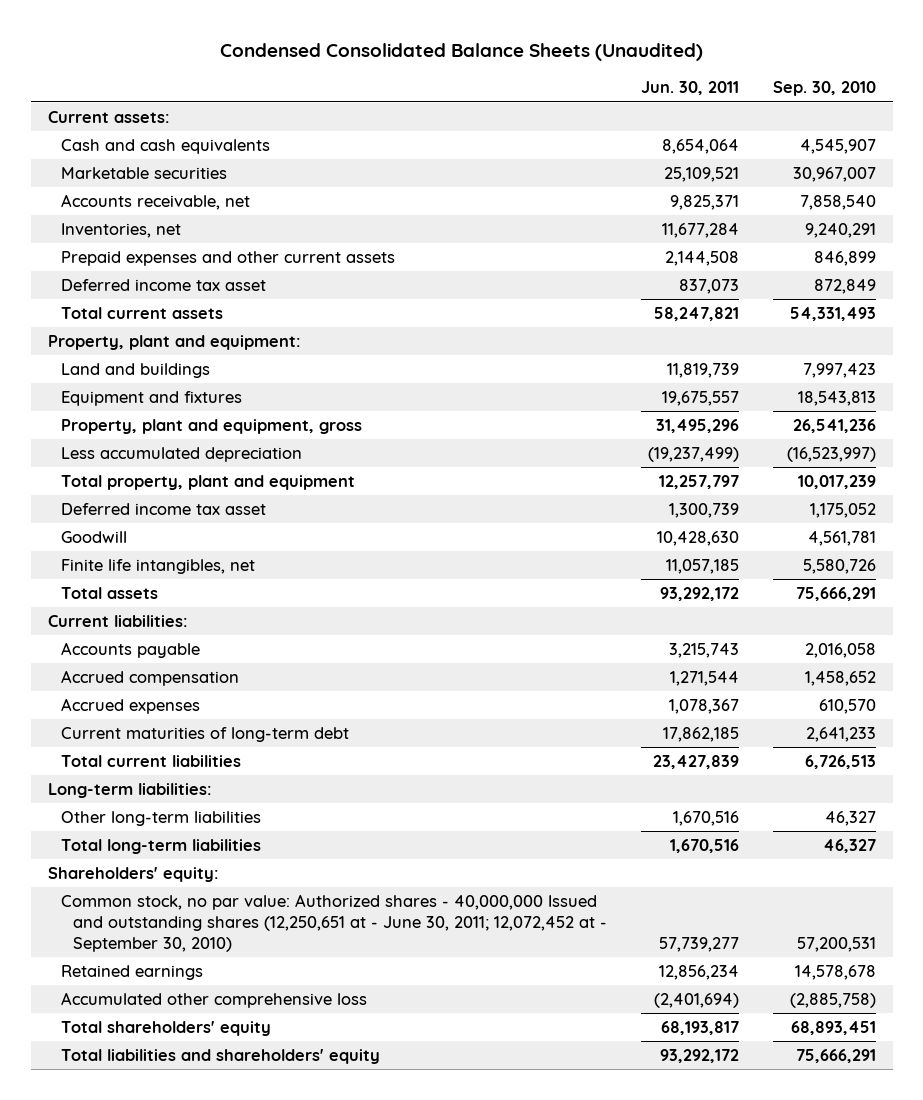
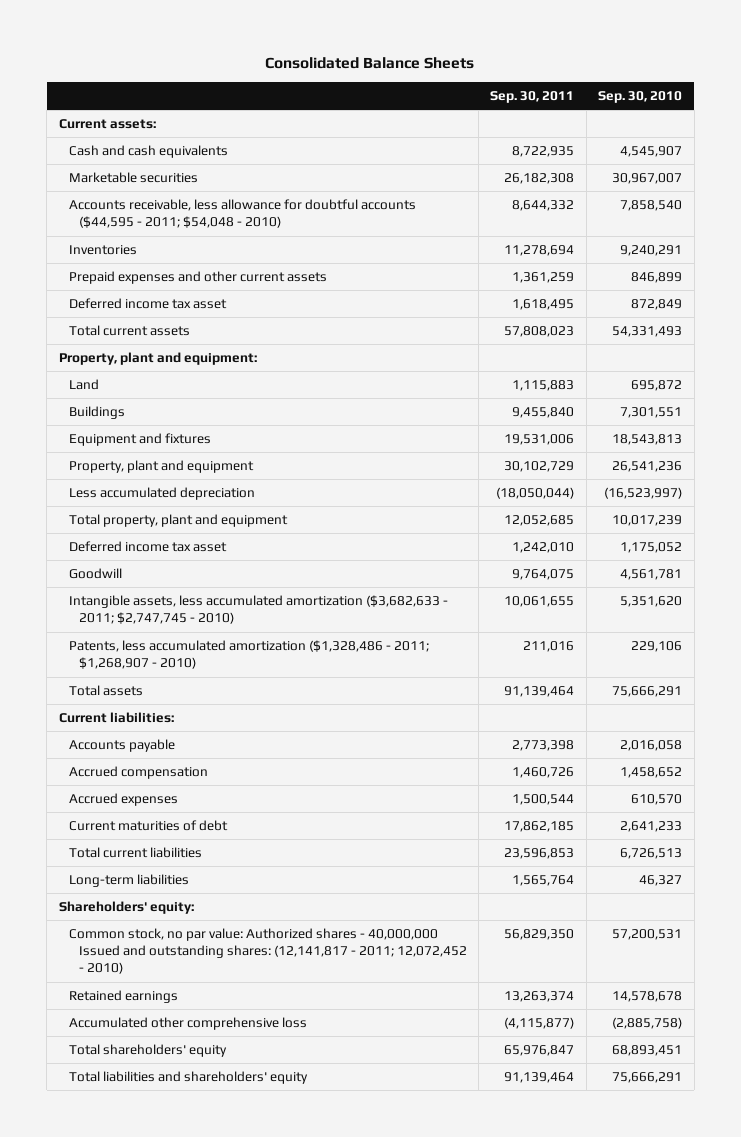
- Condensed Consolidated Balance Sheets (Unaudited)
+ Consolidated Balance Sheets
- | Jun. 30, 2011 | Sep. 30, 2010
+ | Sep. 30, 2011 | Sep. 30, 2010
- Accounts receivable, net | 9,825,371 | 7,858,540
- Inventories, net | 11,677,284 | 9,240,291
+ Accounts receivable, less allowance for doubtful accounts ($44,595 - 2011; $54,048 - 2010) | 8,644,332 | 7,858,540
+ Inventories | 11,278,694 | 9,240,291
- Land and buildings | 11,819,739 | 7,997,423
+ Land | 1,115,883 | 695,872
+ Buildings | 9,455,840 | 7,301,551
- Property, plant and equipment, gross | 31,495,296 | 26,541,236
+ Property, plant and equipment | 30,102,729 | 26,541,236
- Finite life intangibles, net | 11,057,185 | 5,580,726
+ Intangible assets, less accumulated amortization ($3,682,633 - 2011; $2,747,745 - 2010) | 10,061,655 | 5,351,620
+ Patents, less accumulated amortization ($1,328,486 - 2011; $1,268,907 - 2010) | 211,016 | 229,106
- Current maturities of long-term debt | 17,862,185 | 2,641,233
+ Current maturities of debt | 17,862,185 | 2,641,233
- Long-term liabilities:
- Other long-term liabilities | 1,670,516 | 46,327
- Total long-term liabilities | 1,670,516 | 46,327
+ Long-term liabilities | 1,565,764 | 46,327
- Common stock, no par value: Authorized shares - 40,000,000 Issued and outstanding shares (12,250,651 at - June 30, 2011; 12,072,452 at - September 30, 2010) | 57,739,277 | 57,200,531
+ Common stock, no par value: Authorized shares - 40,000,000 Issued and outstanding shares: (12,141,817 - 2011; 12,072,452 - 2010) | 56,829,350 | 57,200,531

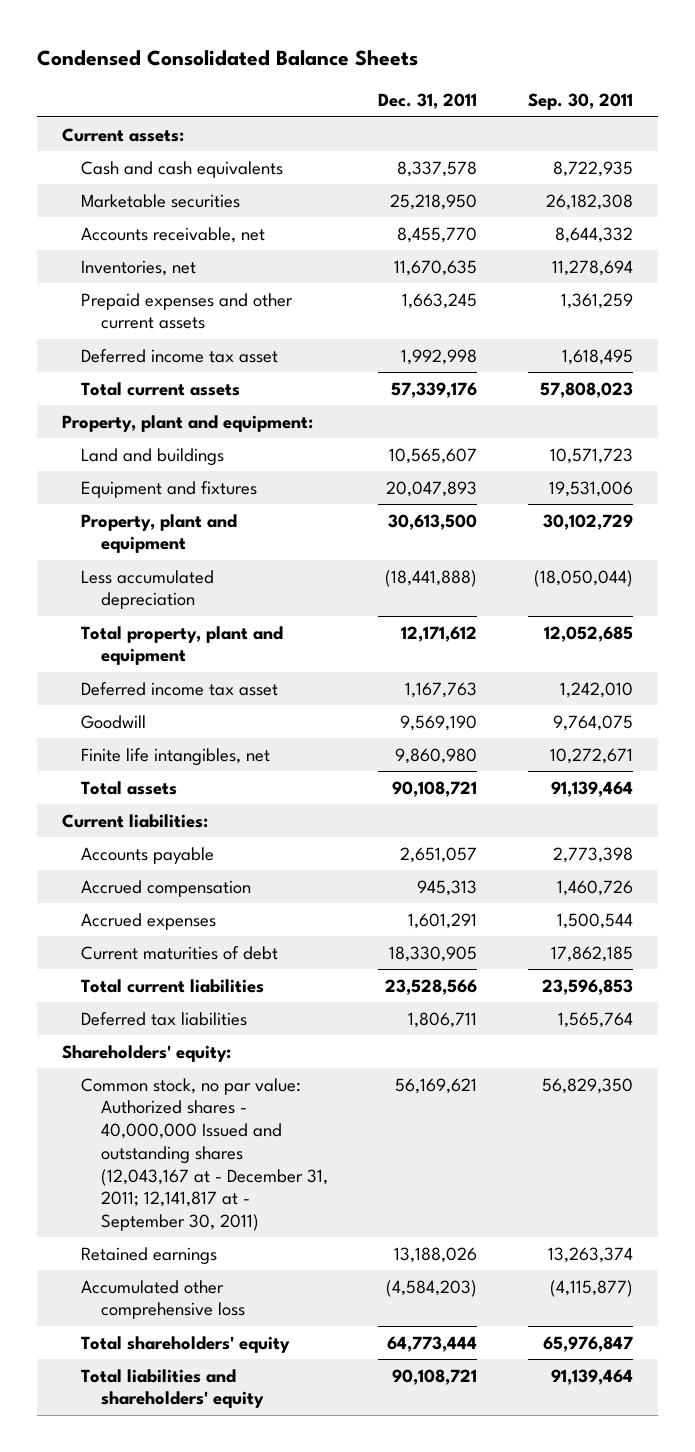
- Consolidated Balance Sheets
+ Condensed Consolidated Balance Sheets
- | Sep. 30, 2011 | Sep. 30, 2010
+ | Dec. 31, 2011 | Sep. 30, 2011
- Accounts receivable, less allowance for doubtful accounts ($44,595 - 2011; $54,048 - 2010) | 8,644,332 | 7,858,540
- Inventories | 11,278,694 | 9,240,291
+ Accounts receivable, net | 8,455,770 | 8,644,332
+ Inventories, net | 11,670,635 | 11,278,694
- Land | 1,115,883 | 695,872
- Buildings | 9,455,840 | 7,301,551
+ Land and buildings | 10,565,607 | 10,571,723
- Intangible assets, less accumulated amortization ($3,682,633 - 2011; $2,747,745 - 2010) | 10,061,655 | 5,351,620
- Patents, less accumulated amortization ($1,328,486 - 2011; $1,268,907 - 2010) | 211,016 | 229,106
+ Finite life intangibles, net | 9,860,980 | 10,272,671
- Long-term liabilities | 1,565,764 | 46,327
+ Deferred tax liabilities | 1,806,711 | 1,565,764
- Common stock, no par value: Authorized shares - 40,000,000 Issued and outstanding shares: (12,141,817 - 2011; 12,072,452 - 2010) | 56,829,350 | 57,200,531
+ Common stock, no par value: Authorized shares - 40,000,000 Issued and outstanding shares (12,043,167 at - December 31, 2011; 12,141,817 at - September 30, 2011) | 56,169,621 | 56,829,350

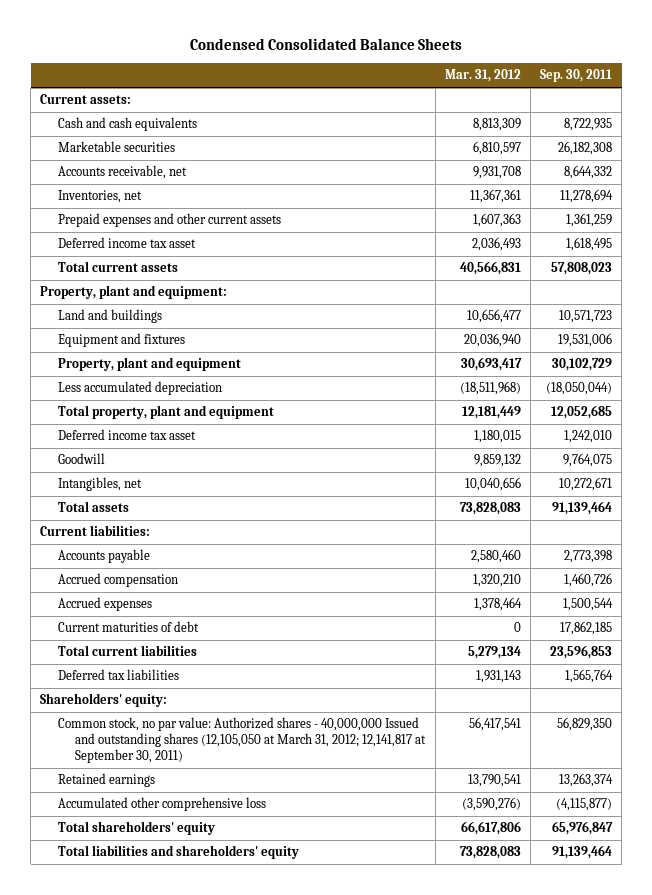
- | Dec. 31, 2011 | Sep. 30, 2011
+ | Mar. 31, 2012 | Sep. 30, 2011
- Finite life intangibles, net | 9,860,980 | 10,272,671
+ Intangibles, net | 10,040,656 | 10,272,671
- Common stock, no par value: Authorized shares - 40,000,000 Issued and outstanding shares (12,043,167 at - December 31, 2011; 12,141,817 at - September 30, 2011) | 56,169,621 | 56,829,350
+ Common stock, no par value: Authorized shares - 40,000,000 Issued and outstanding shares (12,105,050 at March 31, 2012; 12,141,817 at September 30, 2011) | 56,417,541 | 56,829,350

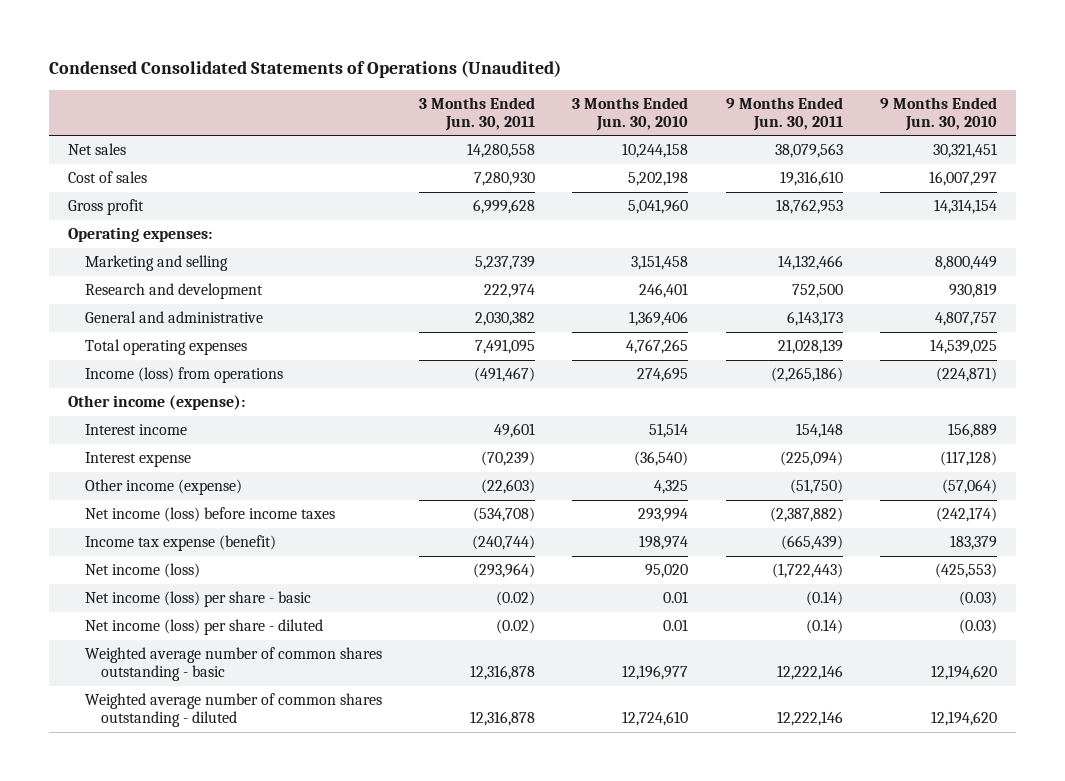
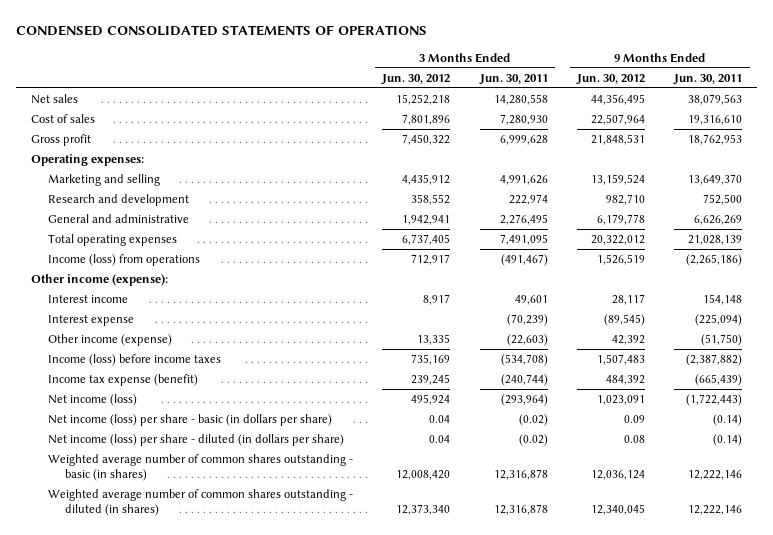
- Condensed Consolidated Statements of Operations (Unaudited)
+ CONDENSED CONSOLIDATED STATEMENTS OF OPERATIONS
- | 3 Months Ended Jun. 30, 2011 | 3 Months Ended Jun. 30, 2010 | 9 Months Ended Jun. 30, 2011 | 9 Months Ended Jun. 30, 2010
+ | 3 Months Ended Jun. 30, 2012 | 3 Months Ended Jun. 30, 2011 | 9 Months Ended Jun. 30, 2012 | 9 Months Ended Jun. 30, 2011
- Marketing and selling | 5,237,739 | 3,151,458 | 14,132,466 | 8,800,449
+ Marketing and selling | 4,435,912 | 4,991,626 | 13,159,524 | 13,649,370
- General and administrative | 2,030,382 | 1,369,406 | 6,143,173 | 4,807,757
+ General and administrative | 1,942,941 | 2,276,495 | 6,179,778 | 6,626,269
- Net income (loss) before income taxes | (534,708) | 293,994 | (2,387,882) | (242,174)
+ Income (loss) before income taxes | 735,169 | (534,708) | 1,507,483 | (2,387,882)
- Net income (loss) per share - basic | (0.02) | 0.01 | (0.14) | (0.03)
- Net income (loss) per share - diluted | (0.02) | 0.01 | (0.14) | (0.03)
- Weighted average number of common shares outstanding - basic | 12,316,878 | 12,196,977 | 12,222,146 | 12,194,620
- Weighted average number of common shares outstanding - diluted | 12,316,878 | 12,724,610 | 12,222,146 | 12,194,620
+ Net income (loss) per share - basic (in dollars per share) | 0.04 | (0.02) | 0.09 | (0.14)
+ Net income (loss) per share - diluted (in dollars per share) | 0.04 | (0.02) | 0.08 | (0.14)
+ Weighted average number of common shares outstanding - basic (in shares) | 12,008,420 | 12,316,878 | 12,036,124 | 12,222,146
+ Weighted average number of common shares outstanding - diluted (in shares) | 12,373,340 | 12,316,878 | 12,340,045 | 12,222,146

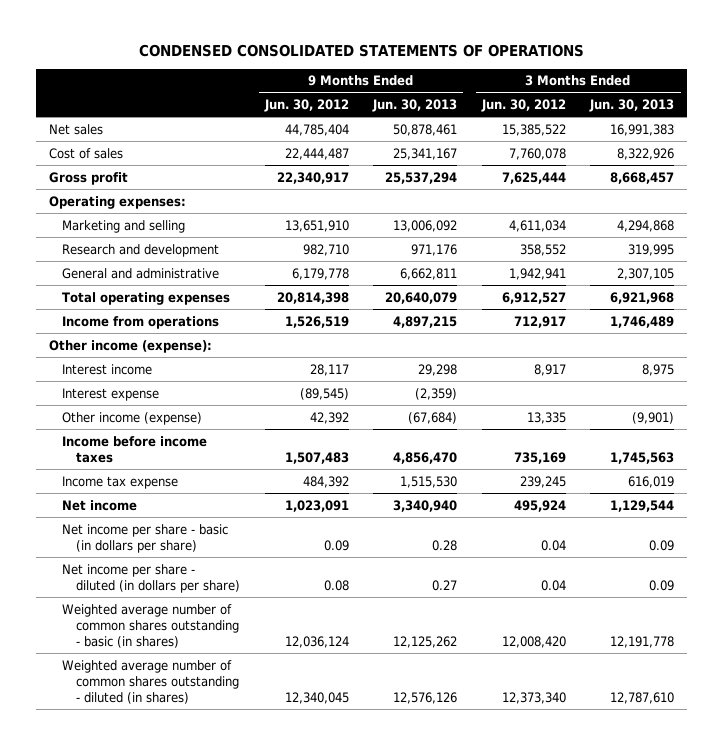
- | 3 Months Ended Jun. 30, 2012 | 3 Months Ended Jun. 30, 2011 | 9 Months Ended Jun. 30, 2012 | 9 Months Ended Jun. 30, 2011
+ | 9 Months Ended Jun. 30, 2012 | 9 Months Ended Jun. 30, 2013 | 3 Months Ended Jun. 30, 2012 | 3 Months Ended Jun. 30, 2013
- Net sales | 15,252,218 | 14,280,558 | 44,356,495 | 38,079,563
- Cost of sales | 7,801,896 | 7,280,930 | 22,507,964 | 19,316,610
- Gross profit | 7,450,322 | 6,999,628 | 21,848,531 | 18,762,953
+ Net sales | 44,785,404 | 50,878,461 | 15,385,522 | 16,991,383
+ Cost of sales | 22,444,487 | 25,341,167 | 7,760,078 | 8,322,926
+ Gross profit | 22,340,917 | 25,537,294 | 7,625,444 | 8,668,457
- Marketing and selling | 4,435,912 | 4,991,626 | 13,159,524 | 13,649,370
+ Marketing and selling | 13,651,910 | 13,006,092 | 4,611,034 | 4,294,868
- Total operating expenses | 6,737,405 | 7,491,095 | 20,322,012 | 21,028,139
- Income (loss) from operations | 712,917 | (491,467) | 1,526,519 | (2,265,186)
+ Total operating expenses | 20,814,398 | 20,640,079 | 6,912,527 | 6,921,968
+ Income from operations | 1,526,519 | 4,897,215 | 712,917 | 1,746,489
- Income (loss) before income taxes | 735,169 | (534,708) | 1,507,483 | (2,387,882)
- Income tax expense (benefit) | 239,245 | (240,744) | 484,392 | (665,439)
- Net income (loss) | 495,924 | (293,964) | 1,023,091 | (1,722,443)
- Net income (loss) per share - basic (in dollars per share) | 0.04 | (0.02) | 0.09 | (0.14)
- Net income (loss) per share - diluted (in dollars per share) | 0.04 | (0.02) | 0.08 | (0.14)
+ Income before income taxes | 1,507,483 | 4,856,470 | 735,169 | 1,745,563
+ Income tax expense | 484,392 | 1,515,530 | 239,245 | 616,019
+ Net income | 1,023,091 | 3,340,940 | 495,924 | 1,129,544
+ Net income per share - basic (in dollars per share) | 0.09 | 0.28 | 0.04 | 0.09
+ Net income per share - diluted (in dollars per share) | 0.08 | 0.27 | 0.04 | 0.09

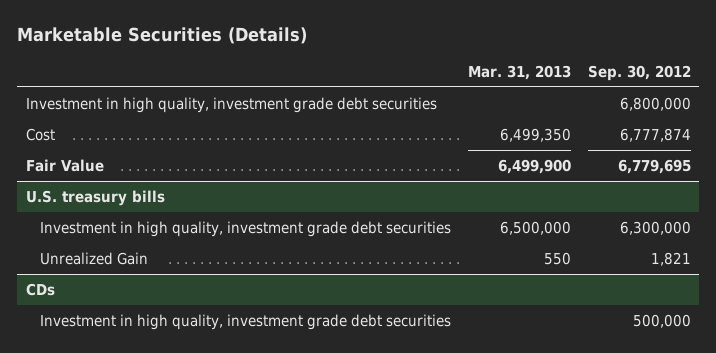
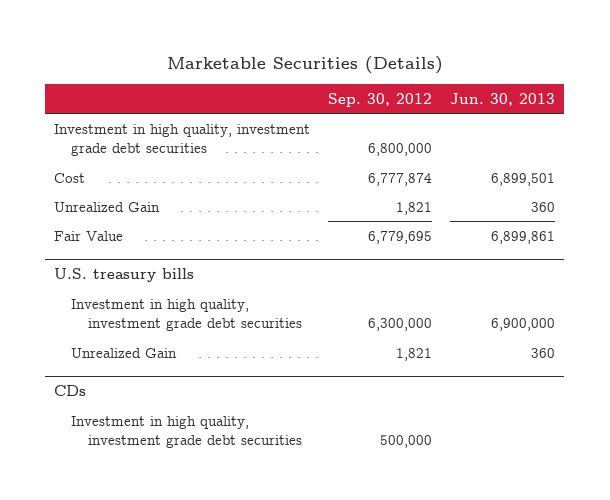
- | Mar. 31, 2013 | Sep. 30, 2012
+ | Sep. 30, 2012 | Jun. 30, 2013
+ Unrealized Gain | 1,821 | 360

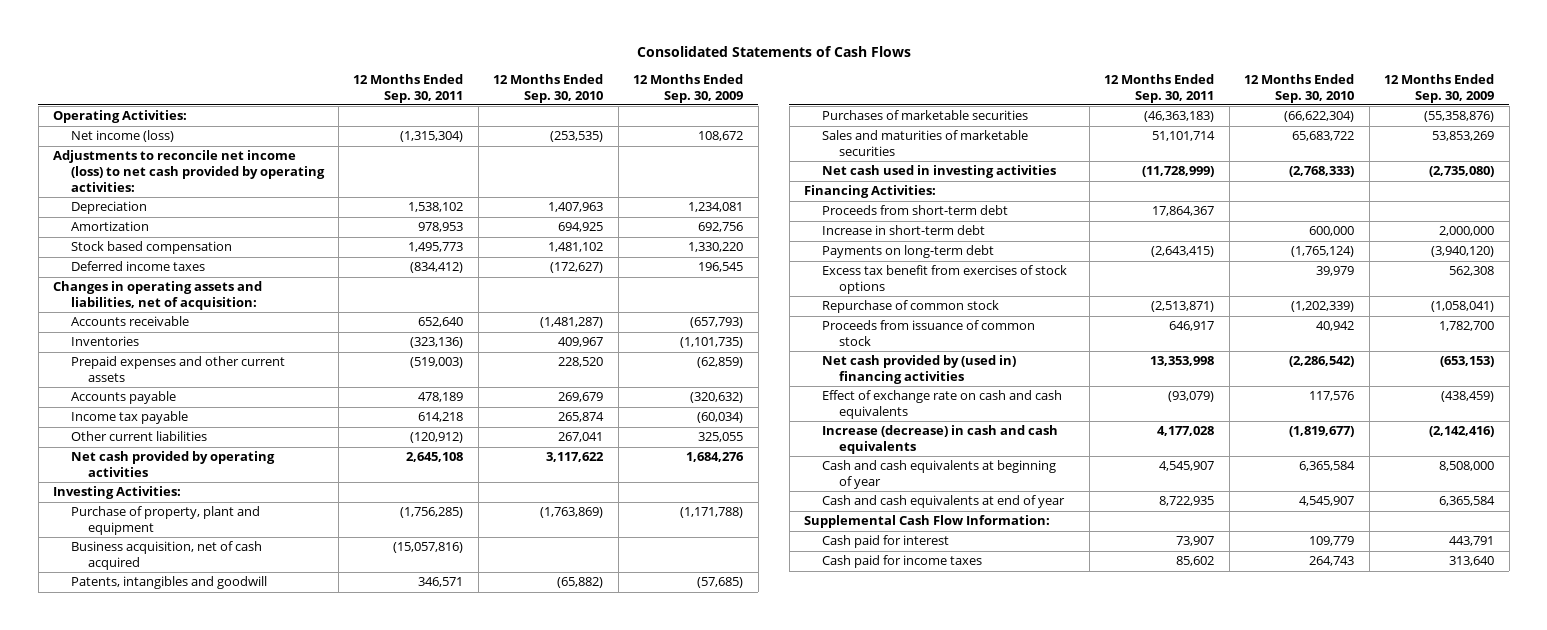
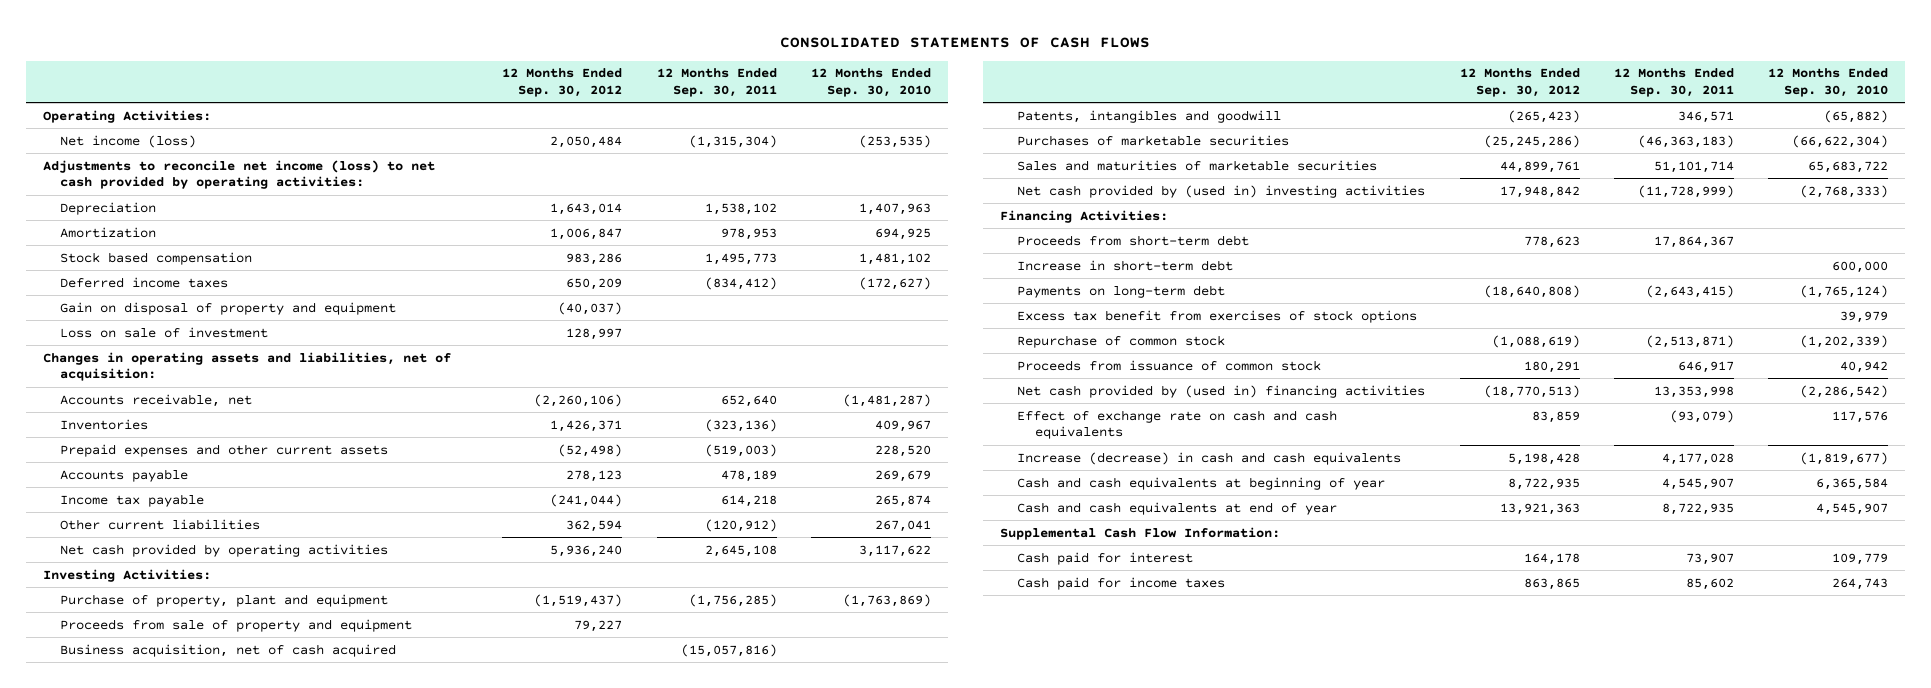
- Consolidated Statements of Cash Flows
+ CONSOLIDATED STATEMENTS OF CASH FLOWS
- | 12 Months Ended Sep. 30, 2011 | 12 Months Ended Sep. 30, 2010 | 12 Months Ended Sep. 30, 2009
+ | 12 Months Ended Sep. 30, 2012 | 12 Months Ended Sep. 30, 2011 | 12 Months Ended Sep. 30, 2010
+ Gain on disposal of property and equipment | (40,037) | |
+ Loss on sale of investment | 128,997 | |
- Accounts receivable | 652,640 | (1,481,287) | (657,793)
+ Accounts receivable, net | (2,260,106) | 652,640 | (1,481,287)
+ Proceeds from sale of property and equipment | 79,227 | |
- Net cash used in investing activities | (11,728,999) | (2,768,333) | (2,735,080)
+ Net cash provided by (used in) investing activities | 17,948,842 | (11,728,999) | (2,768,333)

